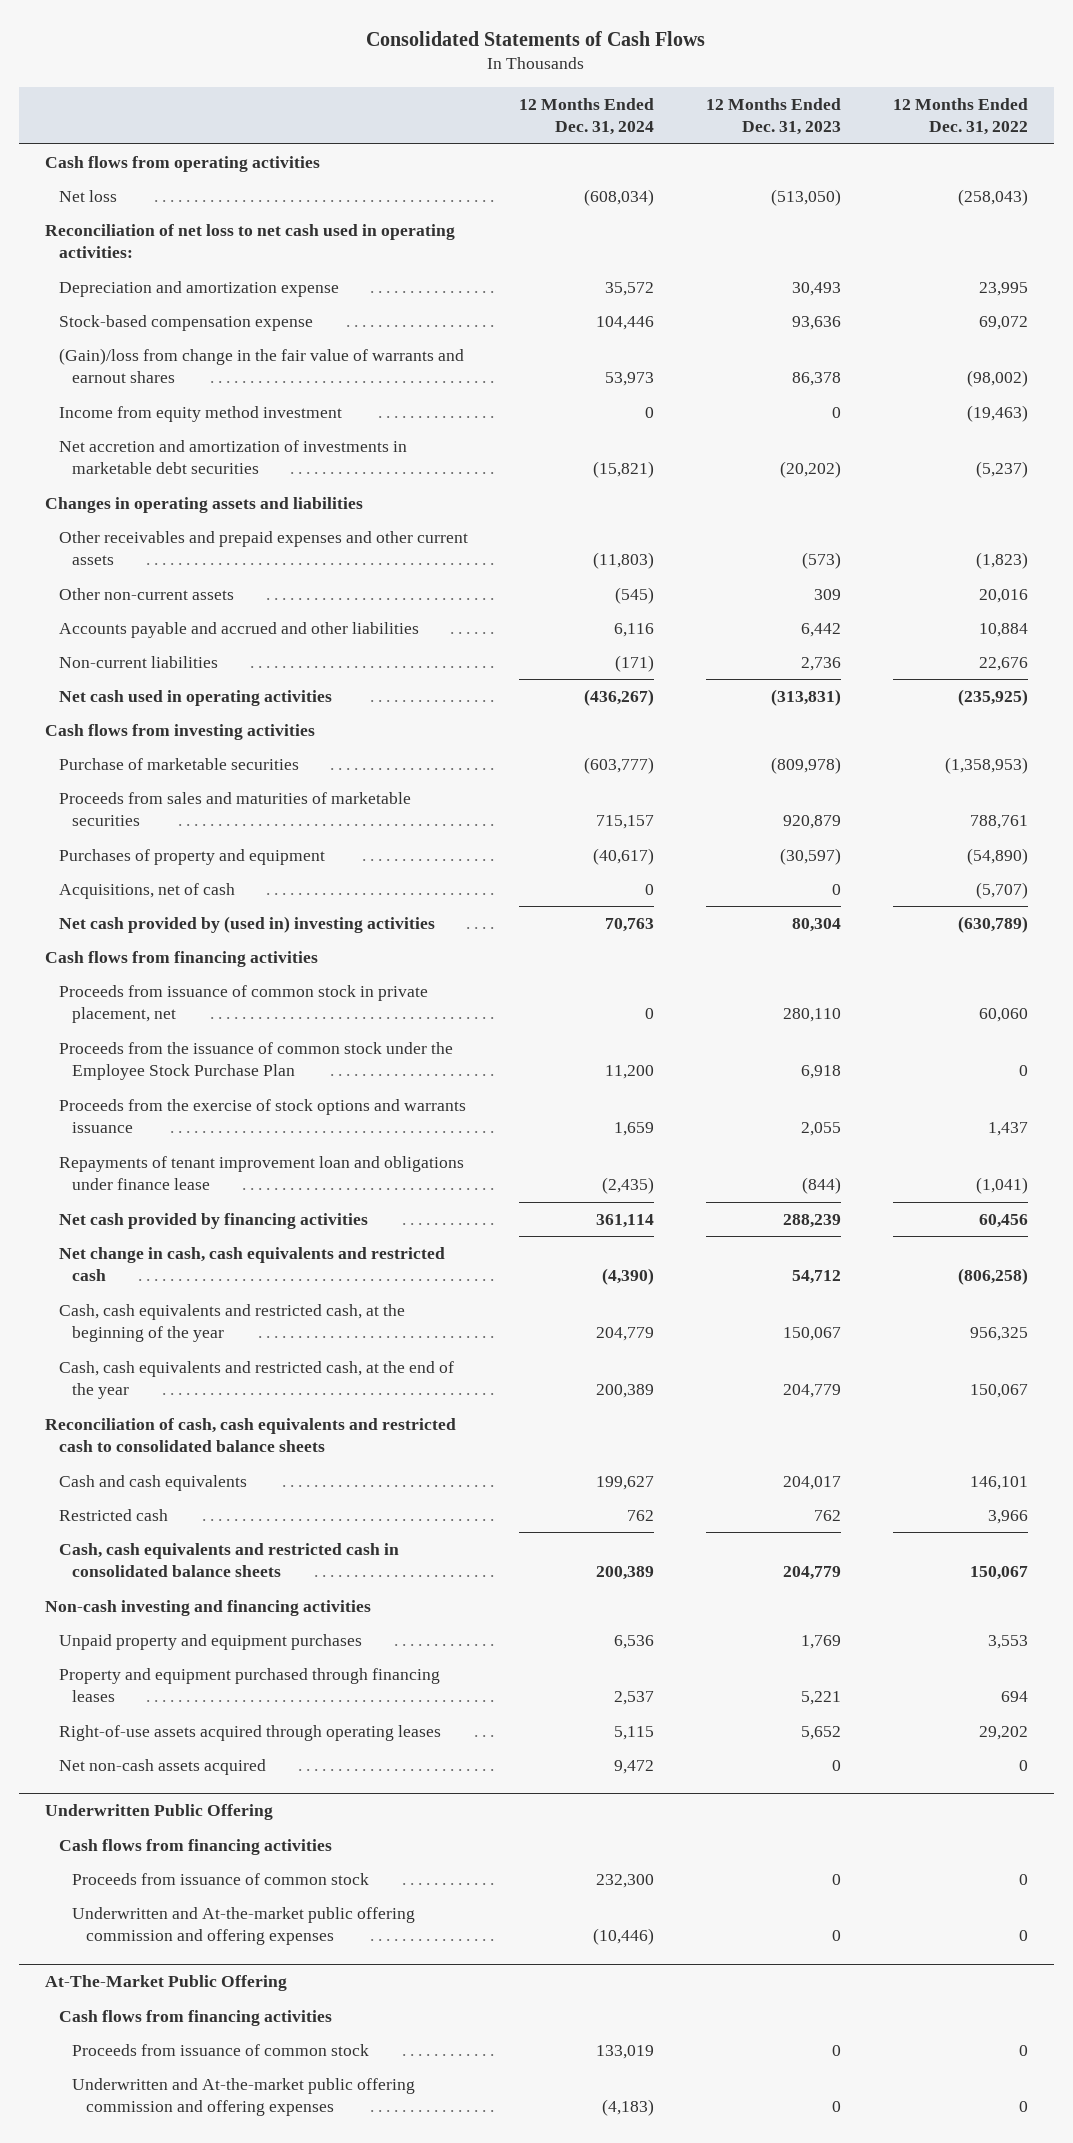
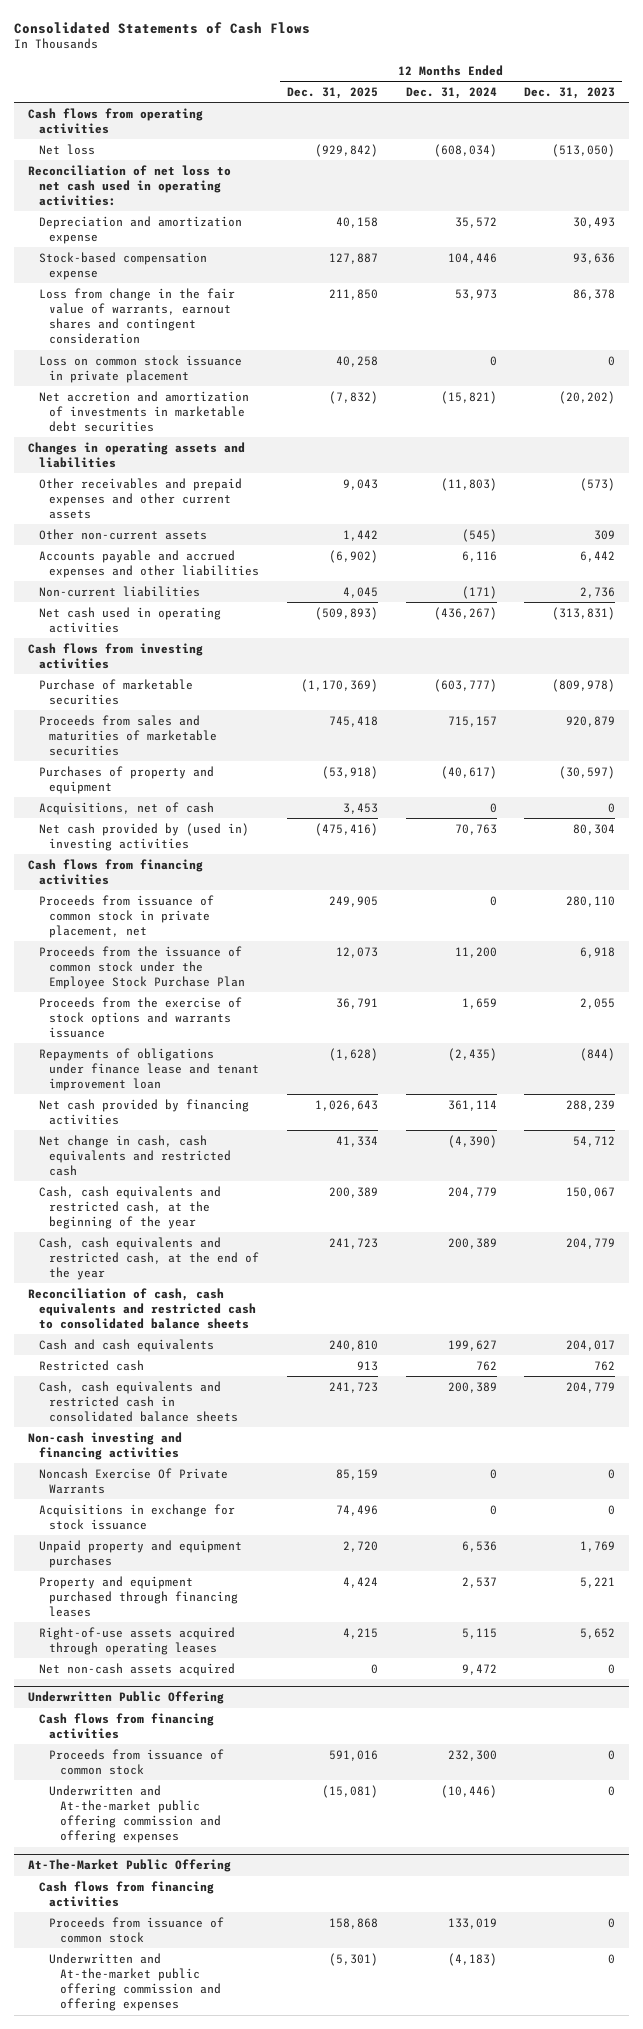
- | 12 Months Ended Dec. 31, 2024 | 12 Months Ended Dec. 31, 2023 | 12 Months Ended Dec. 31, 2022
+ | 12 Months Ended Dec. 31, 2025 | 12 Months Ended Dec. 31, 2024 | 12 Months Ended Dec. 31, 2023
- (Gain)/loss from change in the fair value of warrants and earnout shares | 53,973 | 86,378 | (98,002)
- Income from equity method investment | 0 | 0 | (19,463)
+ Loss from change in the fair value of warrants, earnout shares and contingent consideration | 211,850 | 53,973 | 86,378
+ Loss on common stock issuance in private placement | 40,258 | 0 | 0
- Accounts payable and accrued and other liabilities | 6,116 | 6,442 | 10,884
+ Accounts payable and accrued expenses and other liabilities | (6,902) | 6,116 | 6,442
- Repayments of tenant improvement loan and obligations under finance lease | (2,435) | (844) | (1,041)
+ Repayments of obligations under finance lease and tenant improvement loan | (1,628) | (2,435) | (844)
+ Noncash Exercise Of Private Warrants | 85,159 | 0 | 0
+ Acquisitions in exchange for stock issuance | 74,496 | 0 | 0

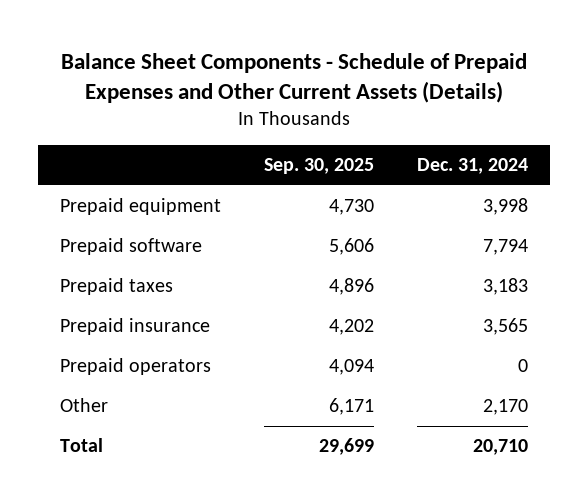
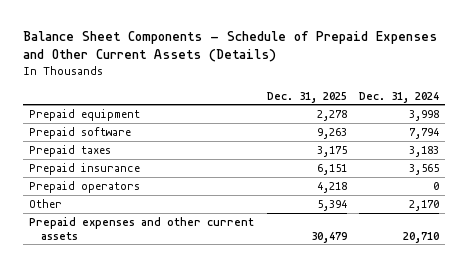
- | Sep. 30, 2025 | Dec. 31, 2024
+ | Dec. 31, 2025 | Dec. 31, 2024
- Total | 29,699 | 20,710
+ Prepaid expenses and other current assets | 30,479 | 20,710

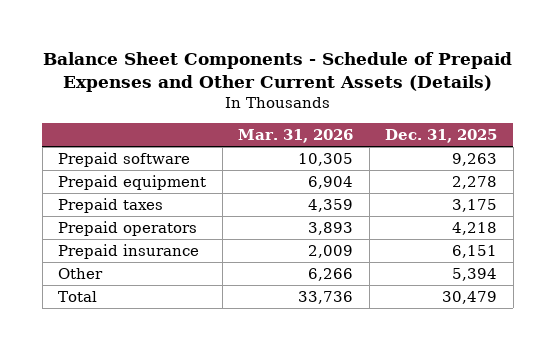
- | Dec. 31, 2025 | Dec. 31, 2024
+ | Mar. 31, 2026 | Dec. 31, 2025
moved down: Prepaid equipment | 6,904 | 2,278
moved down: Prepaid insurance | 2,009 | 6,151
- Prepaid expenses and other current assets | 30,479 | 20,710
+ Total | 33,736 | 30,479

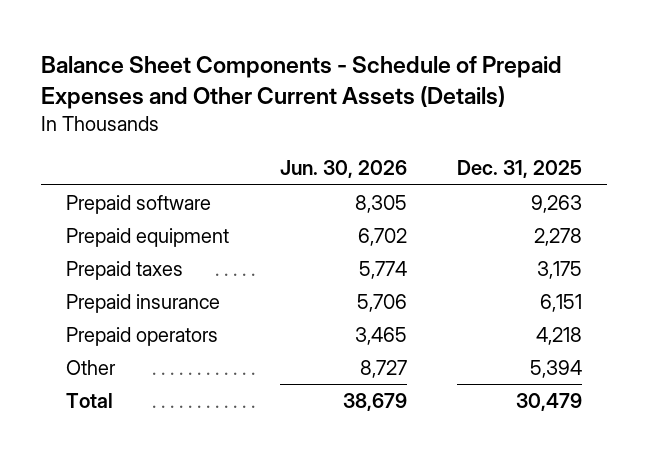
- | Mar. 31, 2026 | Dec. 31, 2025
+ | Jun. 30, 2026 | Dec. 31, 2025
moved down: Prepaid operators | 3,465 | 4,218

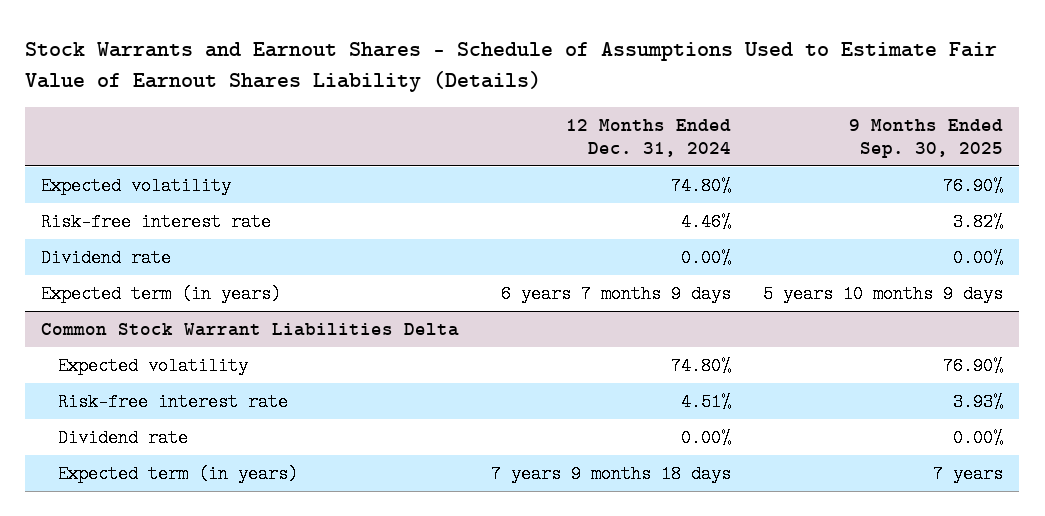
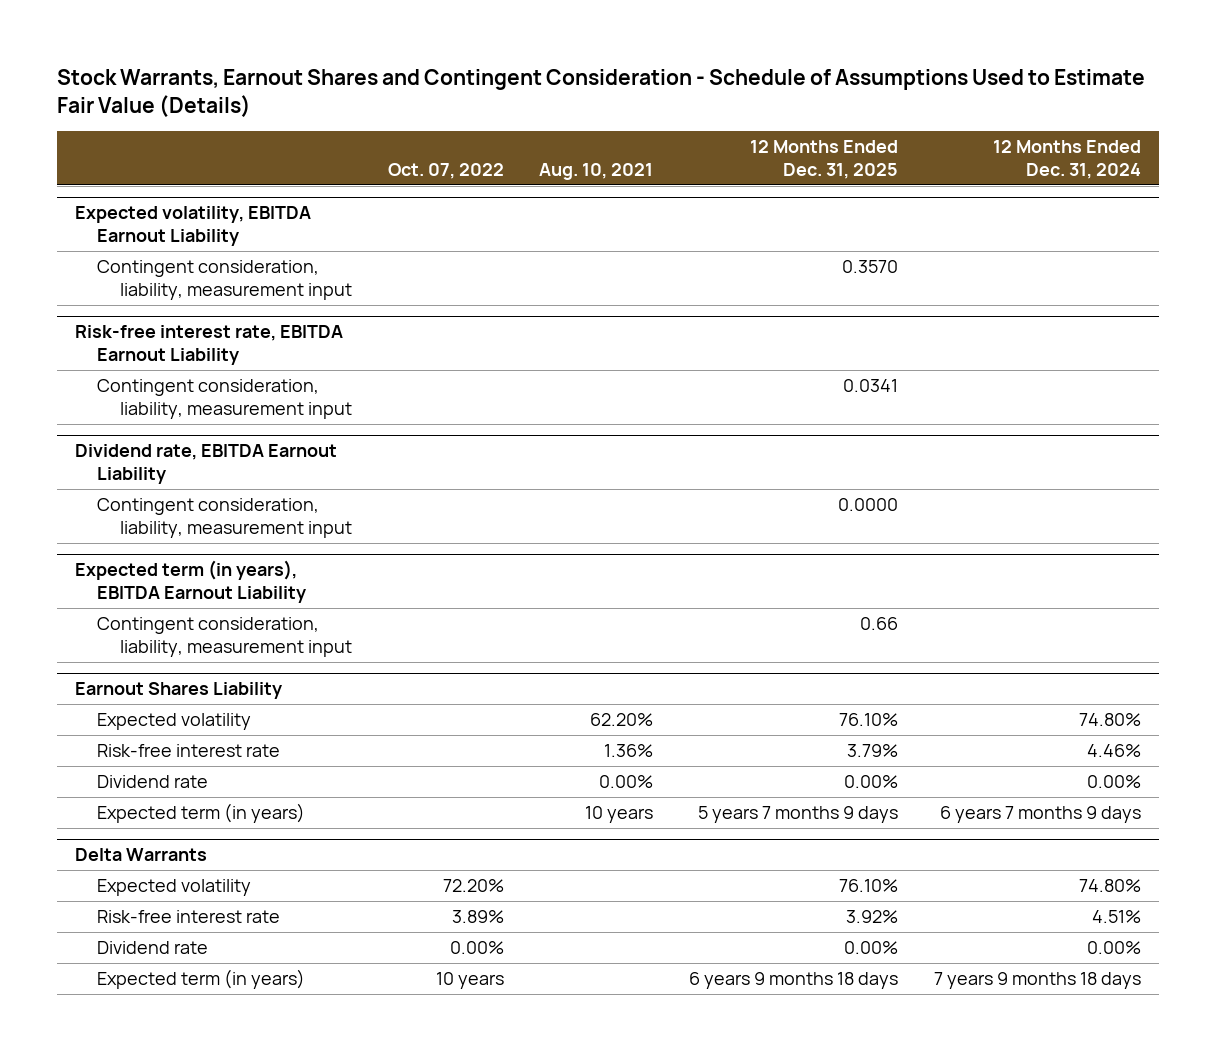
- Stock Warrants and Earnout Shares - Schedule of Assumptions Used to Estimate Fair Value of Earnout Shares Liability (Details)
+ Stock Warrants, Earnout Shares and Contingent Consideration - Schedule of Assumptions Used to Estimate Fair Value (Details)
- | 12 Months Ended Dec. 31, 2024 | 9 Months Ended Sep. 30, 2025
+ | Oct. 07, 2022 | Aug. 10, 2021 | 12 Months Ended Dec. 31, 2025 | 12 Months Ended Dec. 31, 2024
+ Expected volatility, EBITDA Earnout Liability
+ Contingent consideration, liability, measurement input | | | 0.3570 |
+ Risk-free interest rate, EBITDA Earnout Liability
+ Contingent consideration, liability, measurement input | | | 0.0341 |
+ Dividend rate, EBITDA Earnout Liability
+ Contingent consideration, liability, measurement input | | | 0.0000 |
+ Expected term (in years), EBITDA Earnout Liability
+ Contingent consideration, liability, measurement input | | | 0.66 |
+ Earnout Shares Liability
- Common Stock Warrant Liabilities Delta
+ Delta Warrants

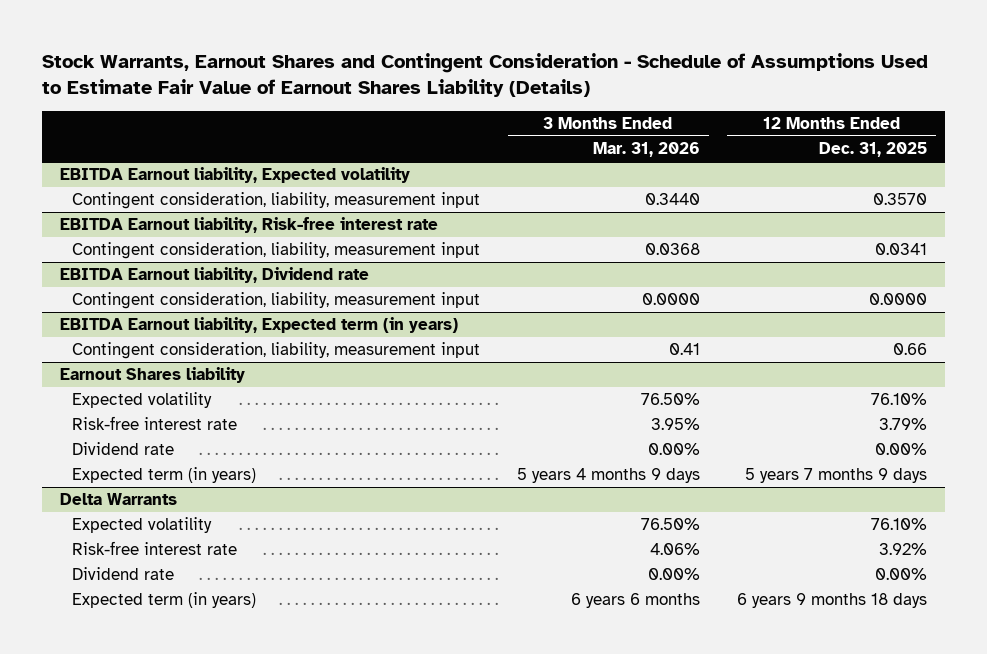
- Stock Warrants, Earnout Shares and Contingent Consideration - Schedule of Assumptions Used to Estimate Fair Value (Details)
+ Stock Warrants, Earnout Shares and Contingent Consideration - Schedule of Assumptions Used to Estimate Fair Value of Earnout Shares Liability (Details)
- | Oct. 07, 2022 | Aug. 10, 2021 | 12 Months Ended Dec. 31, 2025 | 12 Months Ended Dec. 31, 2024
+ | 3 Months Ended Mar. 31, 2026 | 12 Months Ended Dec. 31, 2025
- Expected volatility, EBITDA Earnout Liability
+ EBITDA Earnout liability, Expected volatility
- Risk-free interest rate, EBITDA Earnout Liability
+ EBITDA Earnout liability, Risk-free interest rate
- Dividend rate, EBITDA Earnout Liability
+ EBITDA Earnout liability, Dividend rate
- Expected term (in years), EBITDA Earnout Liability
+ EBITDA Earnout liability, Expected term (in years)
- Earnout Shares Liability
+ Earnout Shares liability

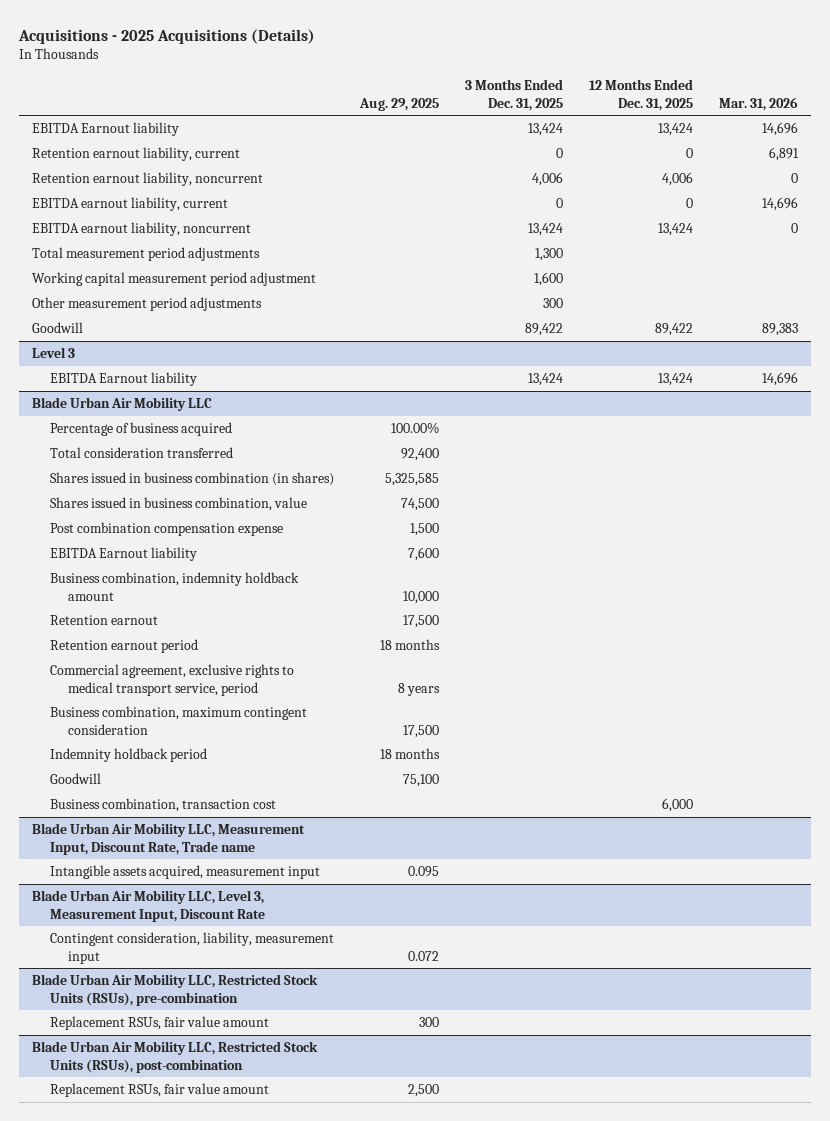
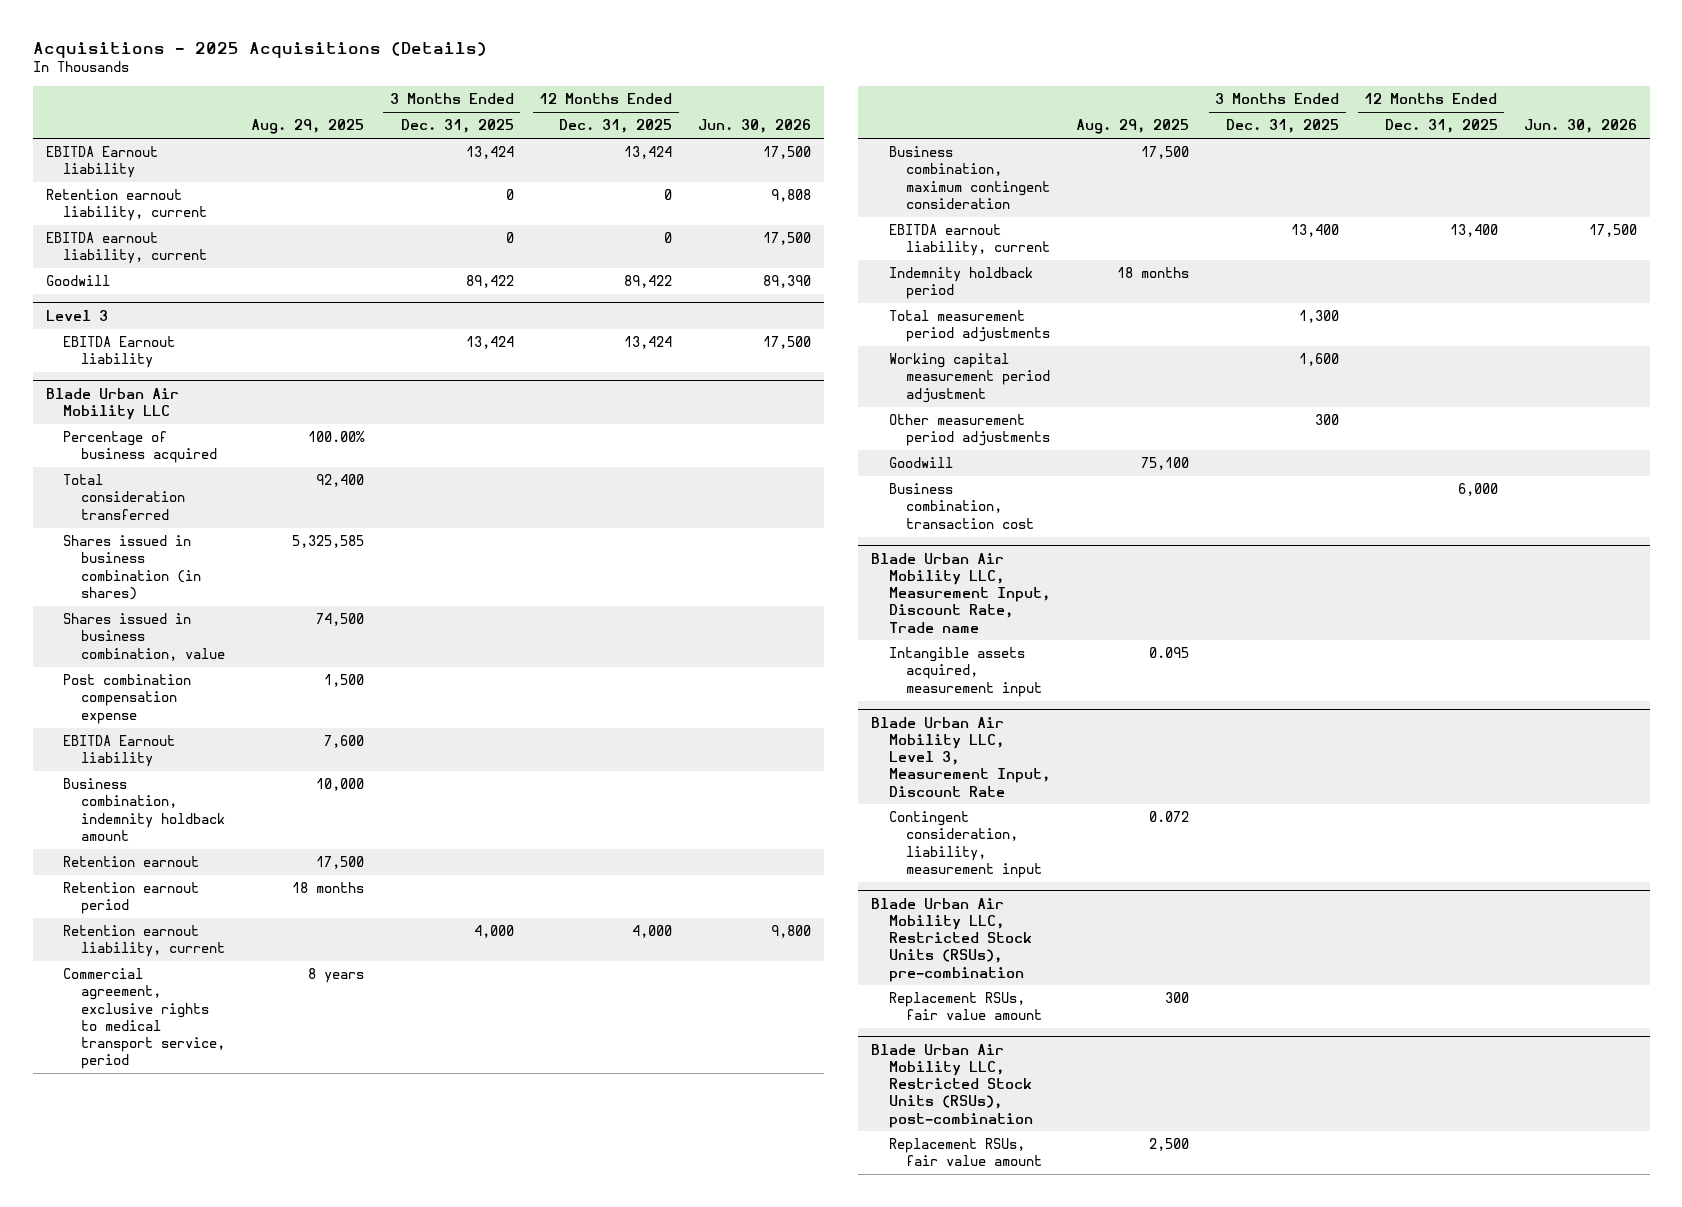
- | Aug. 29, 2025 | 3 Months Ended Dec. 31, 2025 | 12 Months Ended Dec. 31, 2025 | Mar. 31, 2026
+ | Aug. 29, 2025 | 3 Months Ended Dec. 31, 2025 | 12 Months Ended Dec. 31, 2025 | Jun. 30, 2026
- Retention earnout liability, noncurrent | | 4,006 | 4,006 | 0
- EBITDA earnout liability, noncurrent | | 13,424 | 13,424 | 0
- Total measurement period adjustments | | 1,300 | |
- Working capital measurement period adjustment | | 1,600 | |
- Other measurement period adjustments | | 300 | |
@ Blade Urban Air Mobility LLC
+ Retention earnout liability, current | | 4,000 | 4,000 | 9,800
+ EBITDA earnout liability, current | | 13,400 | 13,400 | 17,500
+ Total measurement period adjustments | | 1,300 | |
+ Working capital measurement period adjustment | | 1,600 | |
+ Other measurement period adjustments | | 300 | |

